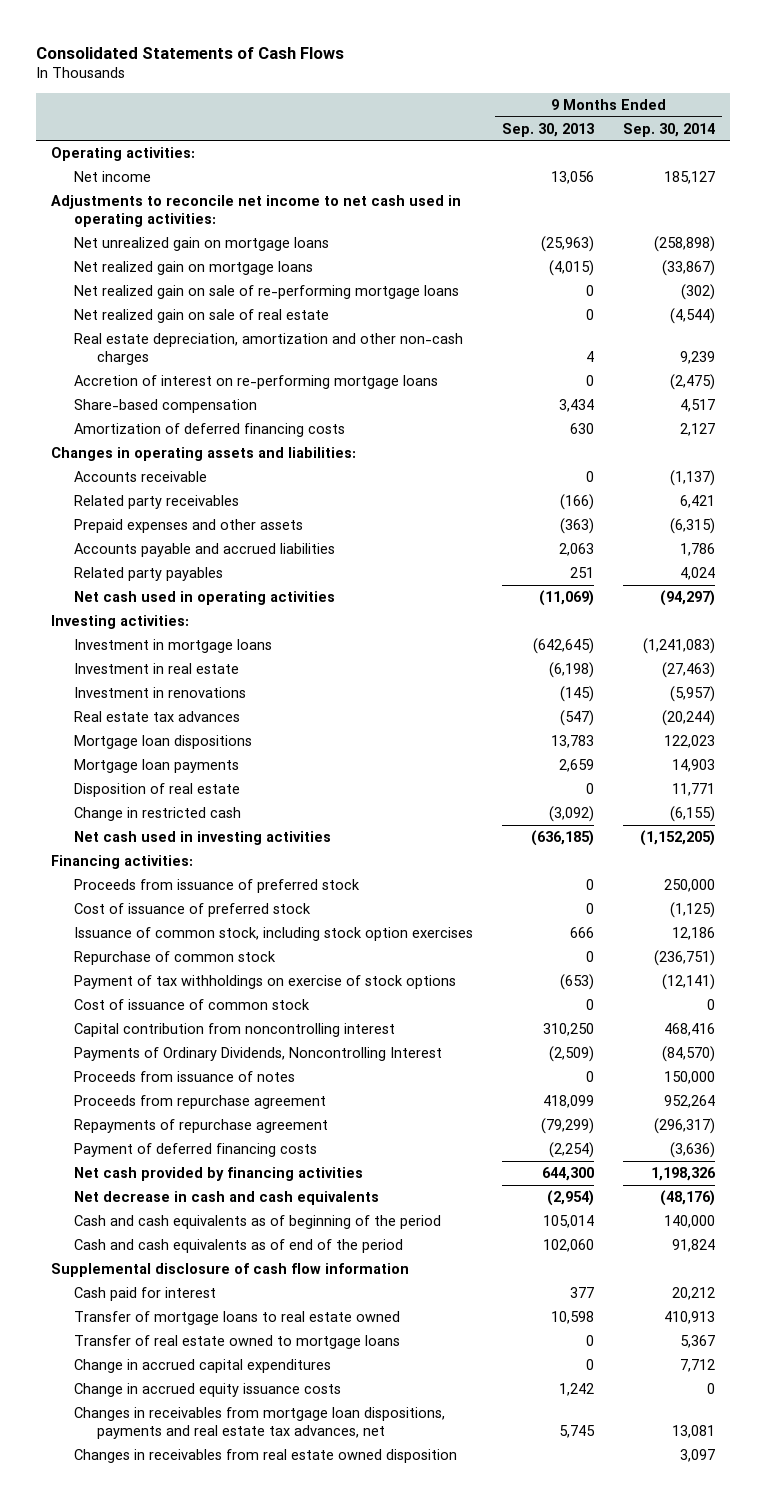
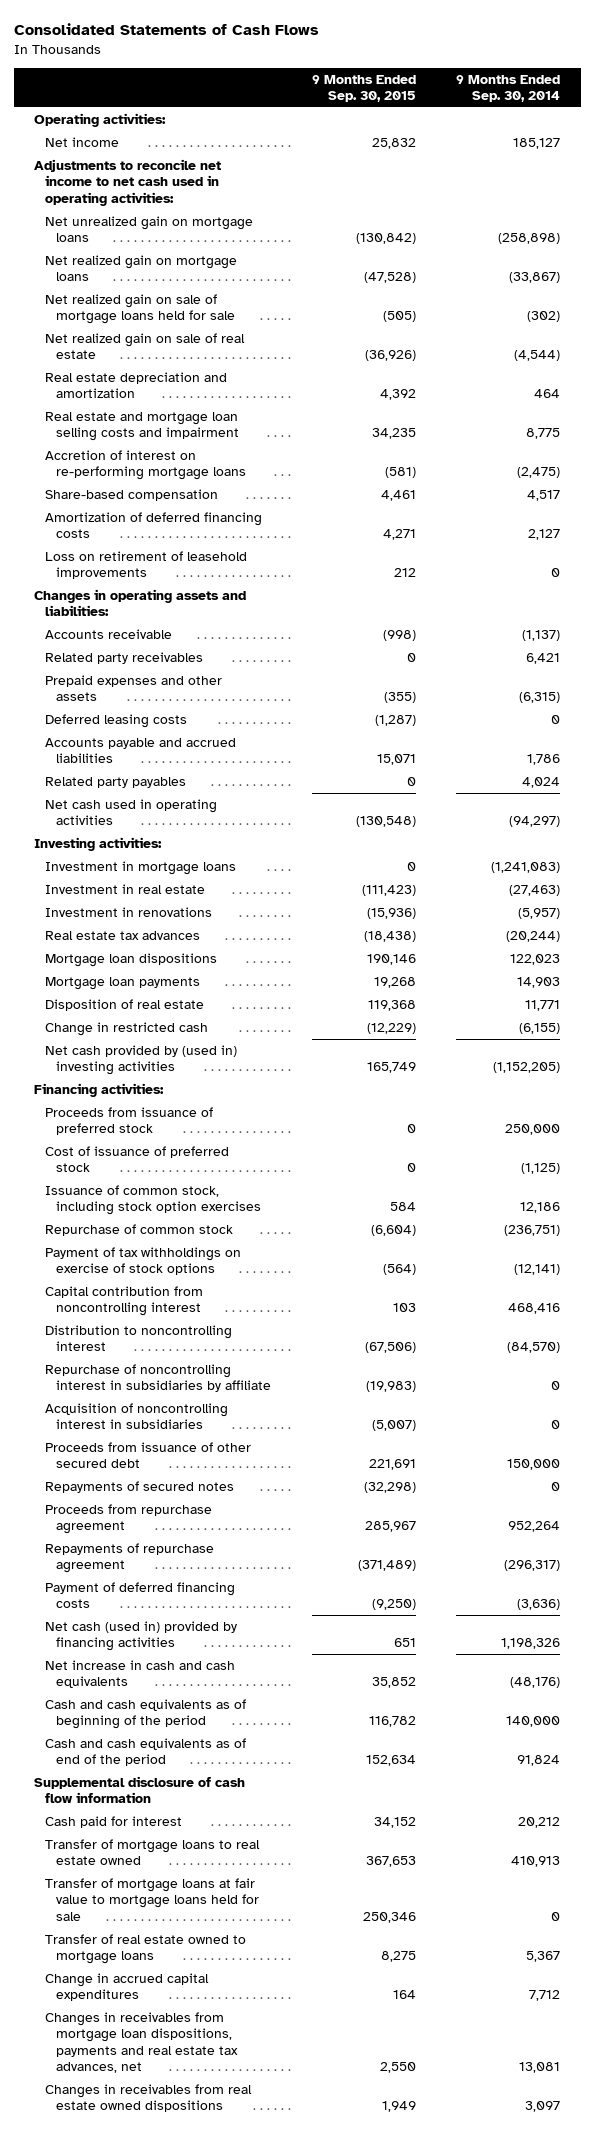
- | 9 Months Ended Sep. 30, 2013 | 9 Months Ended Sep. 30, 2014
+ | 9 Months Ended Sep. 30, 2015 | 9 Months Ended Sep. 30, 2014
- Net realized gain on sale of re-performing mortgage loans | 0 | (302)
+ Net realized gain on sale of mortgage loans held for sale | (505) | (302)
- Real estate depreciation, amortization and other non-cash charges | 4 | 9,239
+ Real estate depreciation and amortization | 4,392 | 464
+ Real estate and mortgage loan selling costs and impairment | 34,235 | 8,775
+ Loss on retirement of leasehold improvements | 212 | 0
+ Deferred leasing costs | (1,287) | 0
- Net cash used in investing activities | (636,185) | (1,152,205)
+ Net cash provided by (used in) investing activities | 165,749 | (1,152,205)
- Cost of issuance of common stock | 0 | 0
- Payments of Ordinary Dividends, Noncontrolling Interest | (2,509) | (84,570)
- Proceeds from issuance of notes | 0 | 150,000
+ Distribution to noncontrolling interest | (67,506) | (84,570)
+ Repurchase of noncontrolling interest in subsidiaries by affiliate | (19,983) | 0
+ Acquisition of noncontrolling interest in subsidiaries | (5,007) | 0
+ Proceeds from issuance of other secured debt | 221,691 | 150,000
+ Repayments of secured notes | (32,298) | 0
- Net cash provided by financing activities | 644,300 | 1,198,326
- Net decrease in cash and cash equivalents | (2,954) | (48,176)
+ Net cash (used in) provided by financing activities | 651 | 1,198,326
+ Net increase in cash and cash equivalents | 35,852 | (48,176)
+ Transfer of mortgage loans at fair value to mortgage loans held for sale | 250,346 | 0
- Change in accrued equity issuance costs | 1,242 | 0
- Changes in receivables from real estate owned disposition | | 3,097
+ Changes in receivables from real estate owned dispositions | 1,949 | 3,097

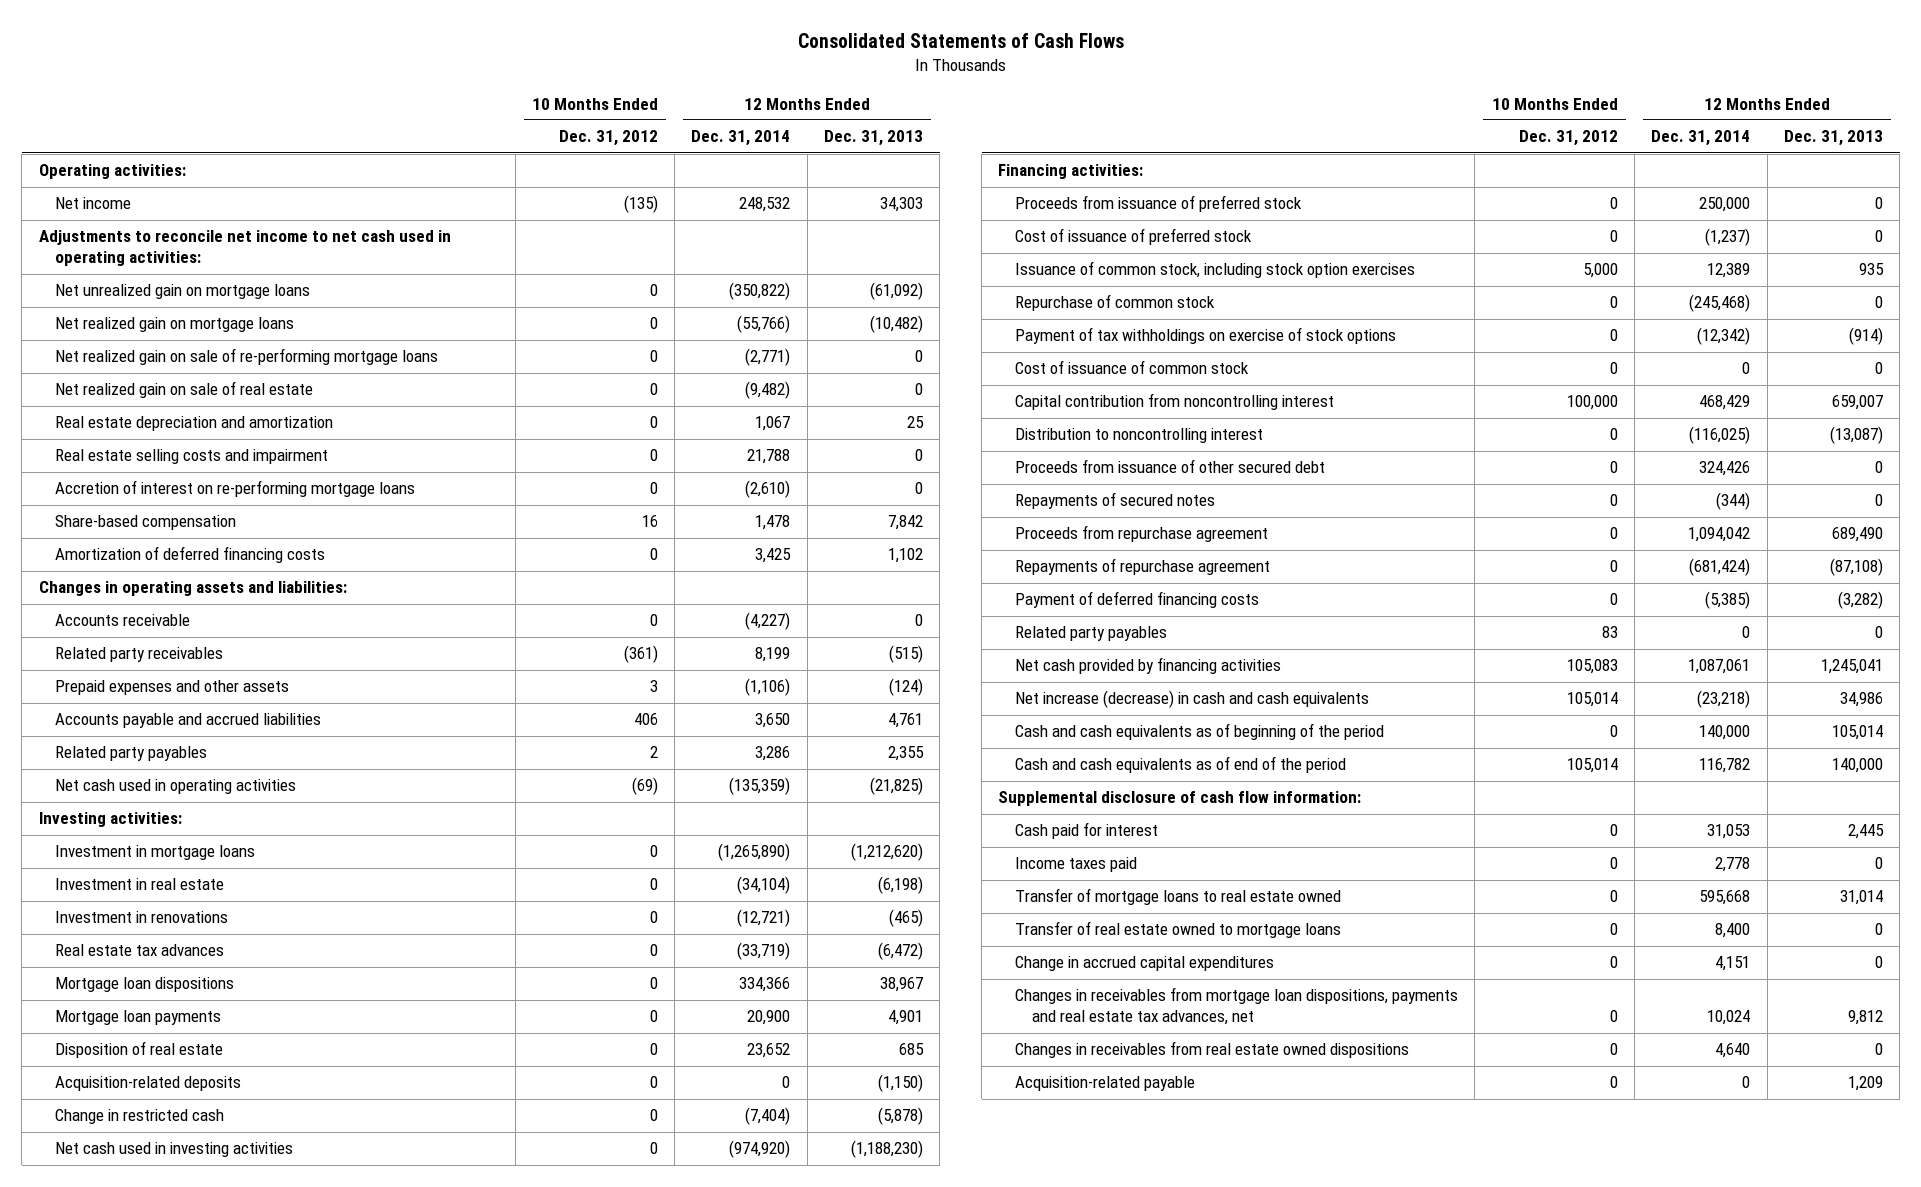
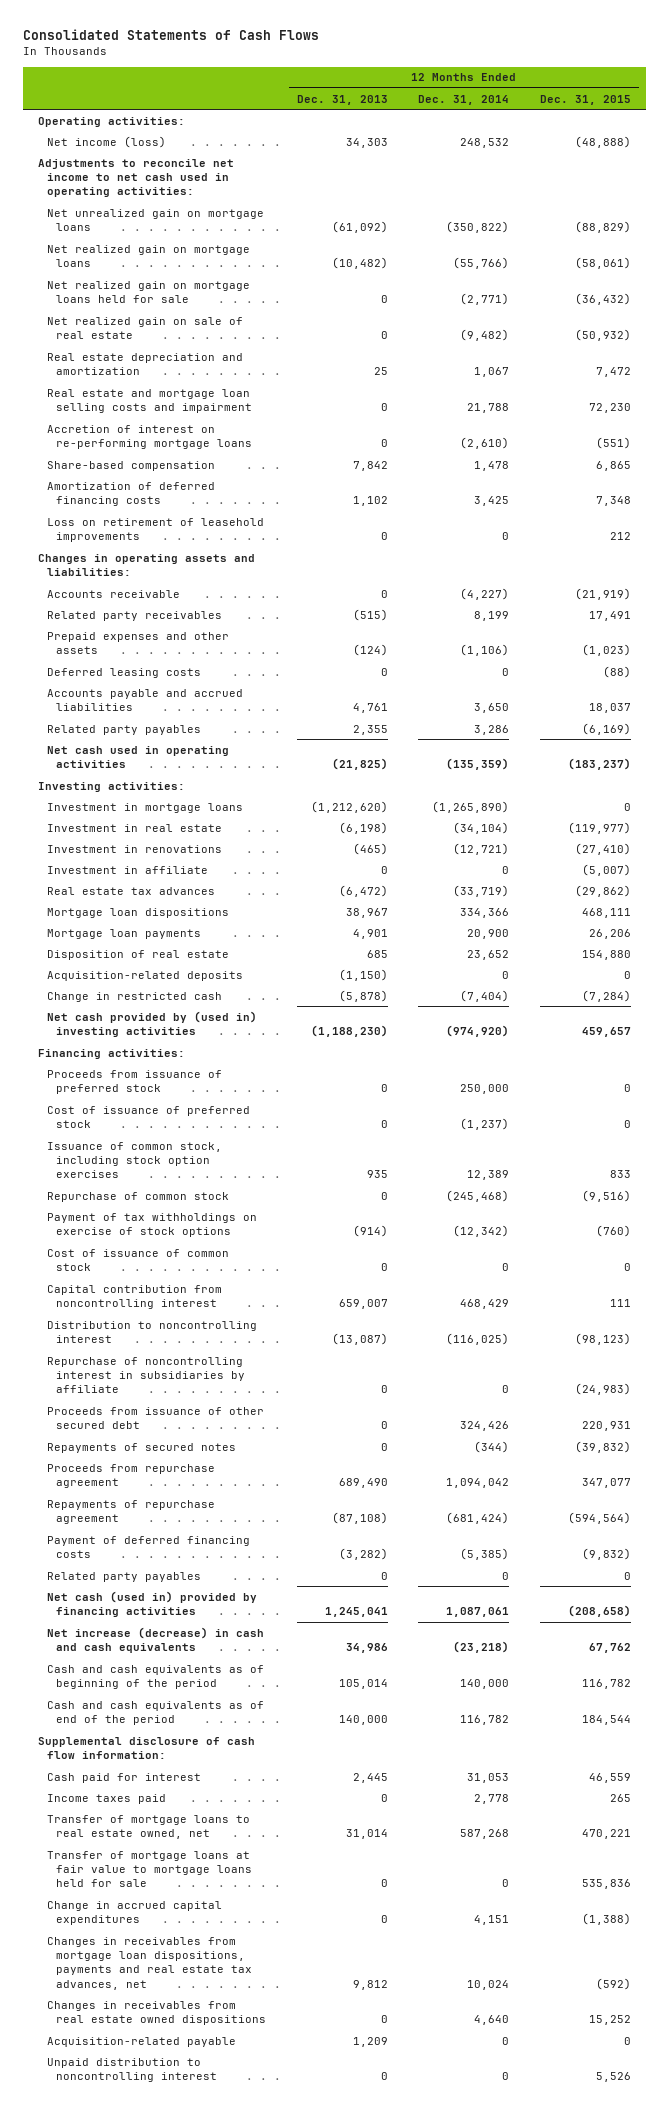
- | 10 Months Ended Dec. 31, 2012 | 12 Months Ended Dec. 31, 2014 | 12 Months Ended Dec. 31, 2013
+ | 12 Months Ended Dec. 31, 2013 | 12 Months Ended Dec. 31, 2014 | 12 Months Ended Dec. 31, 2015
- Net income | (135) | 248,532 | 34,303
+ Net income (loss) | 34,303 | 248,532 | (48,888)
- Net realized gain on sale of re-performing mortgage loans | 0 | (2,771) | 0
+ Net realized gain on mortgage loans held for sale | 0 | (2,771) | (36,432)
- Real estate selling costs and impairment | 0 | 21,788 | 0
+ Real estate and mortgage loan selling costs and impairment | 0 | 21,788 | 72,230
+ Loss on retirement of leasehold improvements | 0 | 0 | 212
+ Deferred leasing costs | 0 | 0 | (88)
+ Investment in affiliate | 0 | 0 | (5,007)
- Net cash used in investing activities | 0 | (974,920) | (1,188,230)
+ Net cash provided by (used in) investing activities | (1,188,230) | (974,920) | 459,657
+ Repurchase of noncontrolling interest in subsidiaries by affiliate | 0 | 0 | (24,983)
- Net cash provided by financing activities | 105,083 | 1,087,061 | 1,245,041
+ Net cash (used in) provided by financing activities | 1,245,041 | 1,087,061 | (208,658)
- Transfer of mortgage loans to real estate owned | 0 | 595,668 | 31,014
- Transfer of real estate owned to mortgage loans | 0 | 8,400 | 0
+ Transfer of mortgage loans to real estate owned, net | 31,014 | 587,268 | 470,221
+ Transfer of mortgage loans at fair value to mortgage loans held for sale | 0 | 0 | 535,836
+ Unpaid distribution to noncontrolling interest | 0 | 0 | 5,526

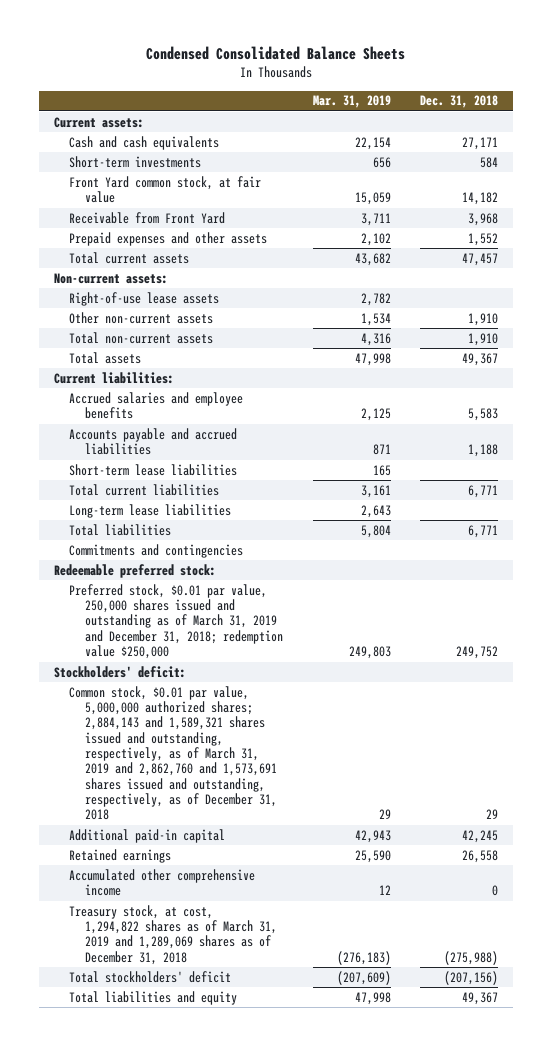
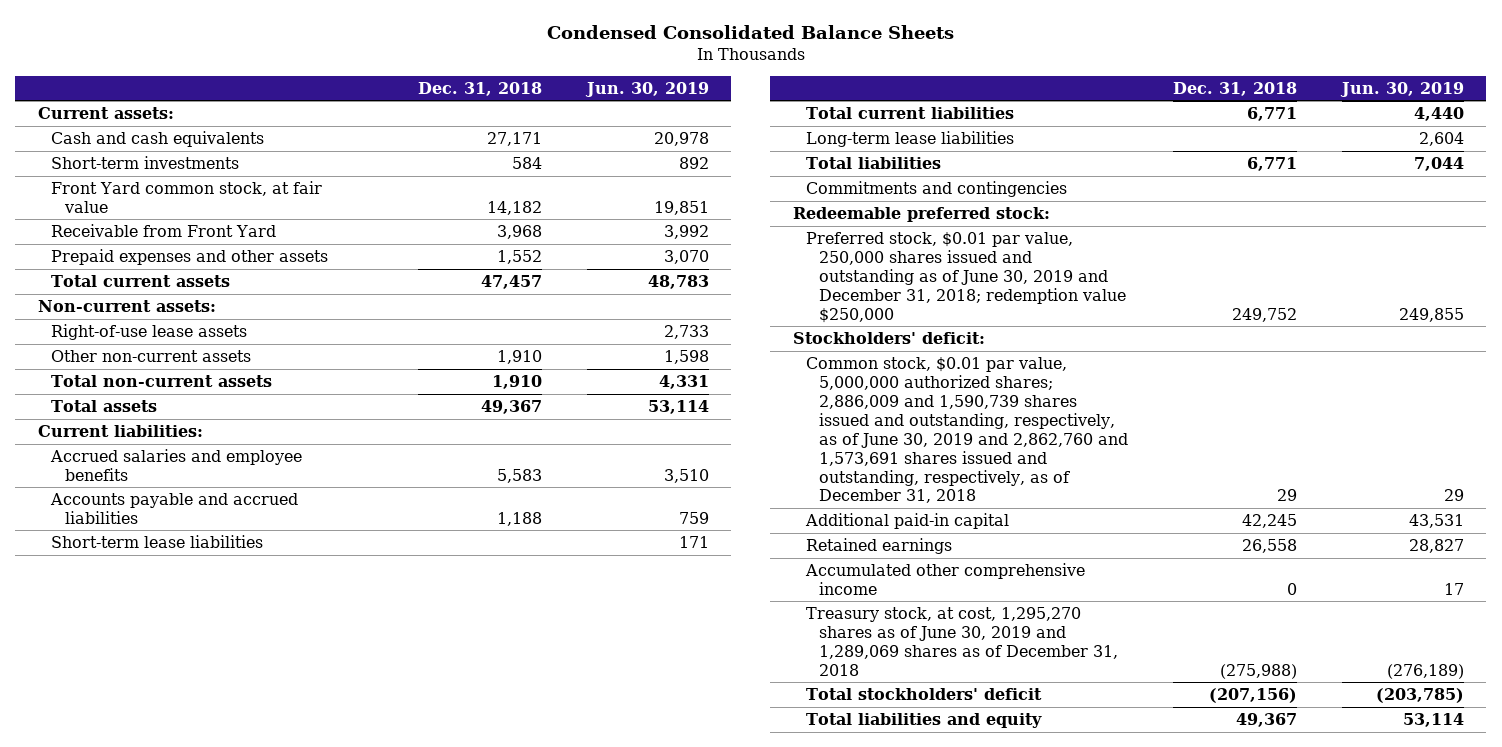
- | Mar. 31, 2019 | Dec. 31, 2018
+ | Dec. 31, 2018 | Jun. 30, 2019
- Preferred stock, $0.01 par value, 250,000 shares issued and outstanding as of March 31, 2019 and December 31, 2018; redemption value $250,000 | 249,803 | 249,752
+ Preferred stock, $0.01 par value, 250,000 shares issued and outstanding as of June 30, 2019 and December 31, 2018; redemption value $250,000 | 249,752 | 249,855
- Common stock, $0.01 par value, 5,000,000 authorized shares; 2,884,143 and 1,589,321 shares issued and outstanding, respectively, as of March 31, 2019 and 2,862,760 and 1,573,691 shares issued and outstanding, respectively, as of December 31, 2018 | 29 | 29
+ Common stock, $0.01 par value, 5,000,000 authorized shares; 2,886,009 and 1,590,739 shares issued and outstanding, respectively, as of June 30, 2019 and 2,862,760 and 1,573,691 shares issued and outstanding, respectively, as of December 31, 2018 | 29 | 29
- Treasury stock, at cost, 1,294,822 shares as of March 31, 2019 and 1,289,069 shares as of December 31, 2018 | (276,183) | (275,988)
+ Treasury stock, at cost, 1,295,270 shares as of June 30, 2019 and 1,289,069 shares as of December 31, 2018 | (275,988) | (276,189)

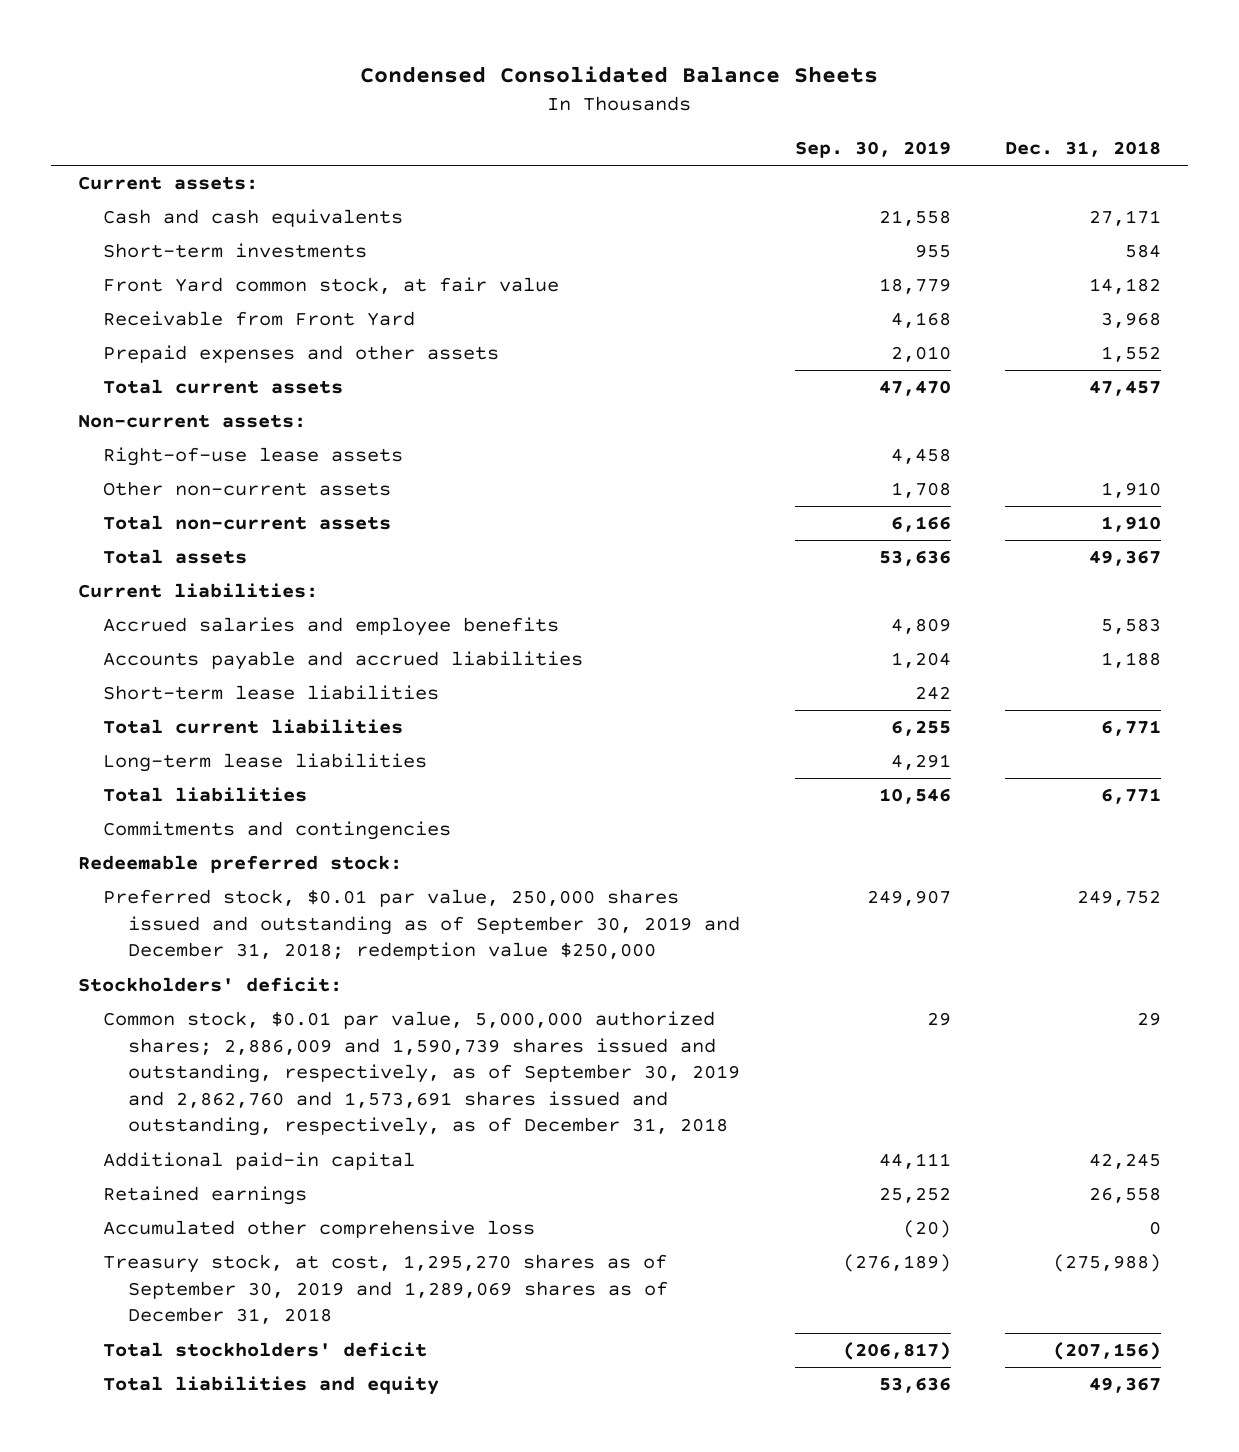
- | Dec. 31, 2018 | Jun. 30, 2019
+ | Sep. 30, 2019 | Dec. 31, 2018
- Preferred stock, $0.01 par value, 250,000 shares issued and outstanding as of June 30, 2019 and December 31, 2018; redemption value $250,000 | 249,752 | 249,855
+ Preferred stock, $0.01 par value, 250,000 shares issued and outstanding as of September 30, 2019 and December 31, 2018; redemption value $250,000 | 249,907 | 249,752
- Common stock, $0.01 par value, 5,000,000 authorized shares; 2,886,009 and 1,590,739 shares issued and outstanding, respectively, as of June 30, 2019 and 2,862,760 and 1,573,691 shares issued and outstanding, respectively, as of December 31, 2018 | 29 | 29
+ Common stock, $0.01 par value, 5,000,000 authorized shares; 2,886,009 and 1,590,739 shares issued and outstanding, respectively, as of September 30, 2019 and 2,862,760 and 1,573,691 shares issued and outstanding, respectively, as of December 31, 2018 | 29 | 29
- Accumulated other comprehensive income | 0 | 17
- Treasury stock, at cost, 1,295,270 shares as of June 30, 2019 and 1,289,069 shares as of December 31, 2018 | (275,988) | (276,189)
+ Accumulated other comprehensive loss | (20) | 0
+ Treasury stock, at cost, 1,295,270 shares as of September 30, 2019 and 1,289,069 shares as of December 31, 2018 | (276,189) | (275,988)

